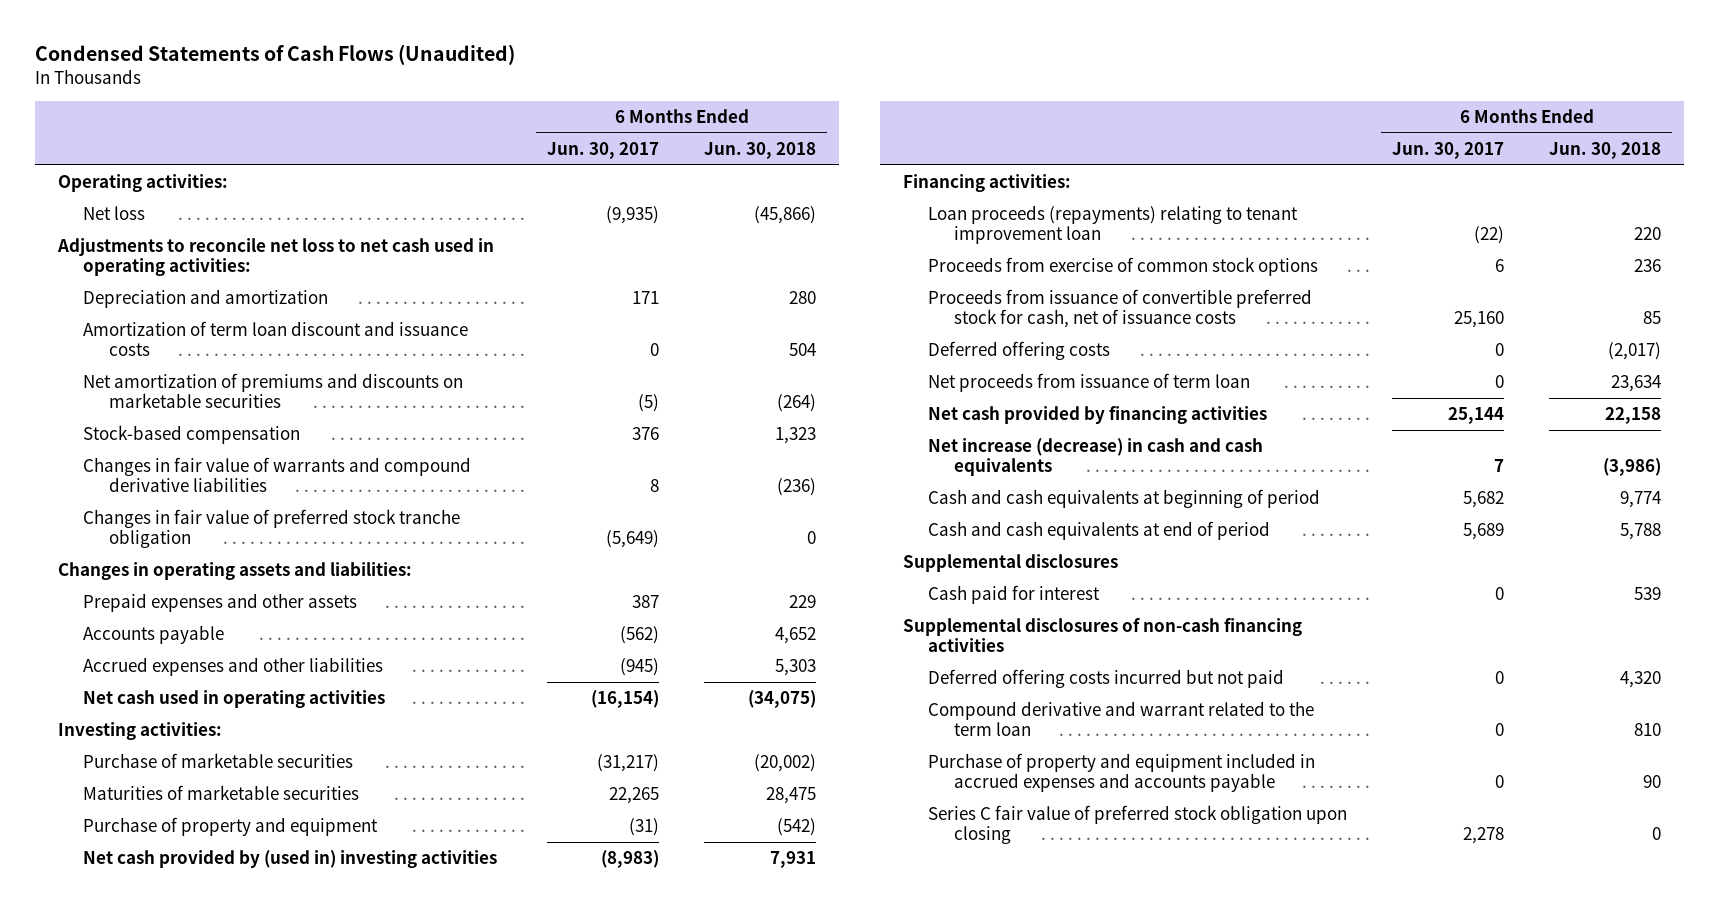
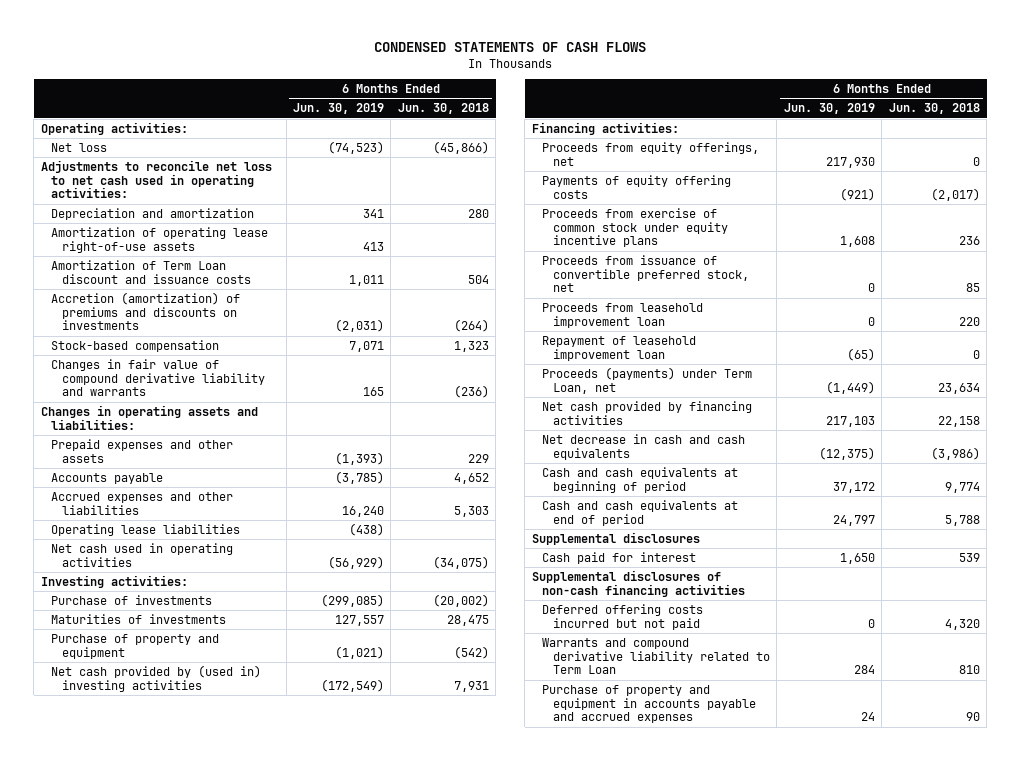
- Condensed Statements of Cash Flows (Unaudited)
+ CONDENSED STATEMENTS OF CASH FLOWS
- | 6 Months Ended Jun. 30, 2017 | 6 Months Ended Jun. 30, 2018
+ | 6 Months Ended Jun. 30, 2019 | 6 Months Ended Jun. 30, 2018
- Amortization of term loan discount and issuance costs | 0 | 504
- Net amortization of premiums and discounts on marketable securities | (5) | (264)
+ Amortization of operating lease right-of-use assets | 413 |
+ Amortization of Term Loan discount and issuance costs | 1,011 | 504
+ Accretion (amortization) of premiums and discounts on investments | (2,031) | (264)
- Changes in fair value of warrants and compound derivative liabilities | 8 | (236)
- Changes in fair value of preferred stock tranche obligation | (5,649) | 0
+ Changes in fair value of compound derivative liability and warrants | 165 | (236)
+ Operating lease liabilities | (438) |
- Purchase of marketable securities | (31,217) | (20,002)
- Maturities of marketable securities | 22,265 | 28,475
+ Purchase of investments | (299,085) | (20,002)
+ Maturities of investments | 127,557 | 28,475
- Loan proceeds (repayments) relating to tenant improvement loan | (22) | 220
- Proceeds from exercise of common stock options | 6 | 236
- Proceeds from issuance of convertible preferred stock for cash, net of issuance costs | 25,160 | 85
- Deferred offering costs | 0 | (2,017)
- Net proceeds from issuance of term loan | 0 | 23,634
+ Proceeds from equity offerings, net | 217,930 | 0
+ Payments of equity offering costs | (921) | (2,017)
+ Proceeds from exercise of common stock under equity incentive plans | 1,608 | 236
+ Proceeds from issuance of convertible preferred stock, net | 0 | 85
+ Proceeds from leasehold improvement loan | 0 | 220
+ Repayment of leasehold improvement loan | (65) | 0
+ Proceeds (payments) under Term Loan, net | (1,449) | 23,634
- Net increase (decrease) in cash and cash equivalents | 7 | (3,986)
+ Net decrease in cash and cash equivalents | (12,375) | (3,986)
- Compound derivative and warrant related to the term loan | 0 | 810
- Purchase of property and equipment included in accrued expenses and accounts payable | 0 | 90
- Series C fair value of preferred stock obligation upon closing | 2,278 | 0
+ Warrants and compound derivative liability related to Term Loan | 284 | 810
+ Purchase of property and equipment in accounts payable and accrued expenses | 24 | 90

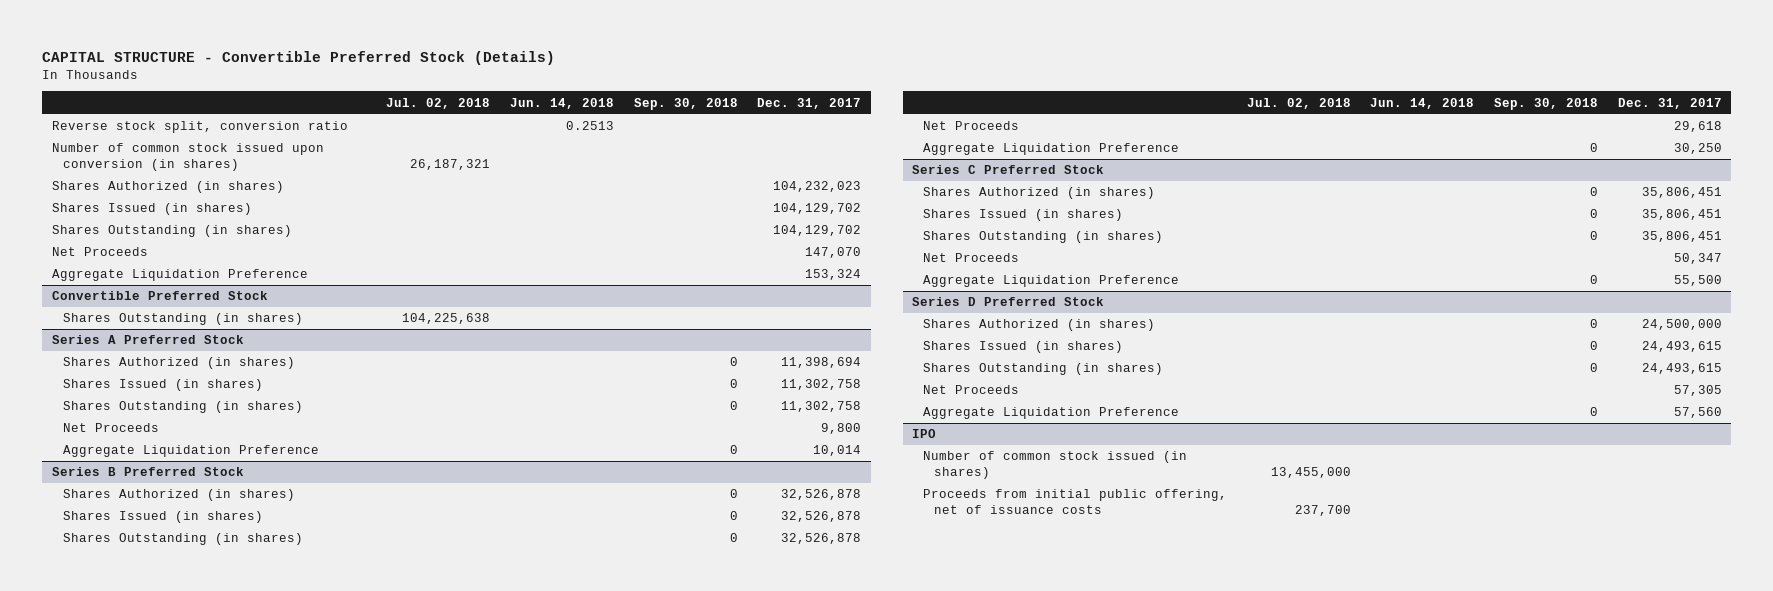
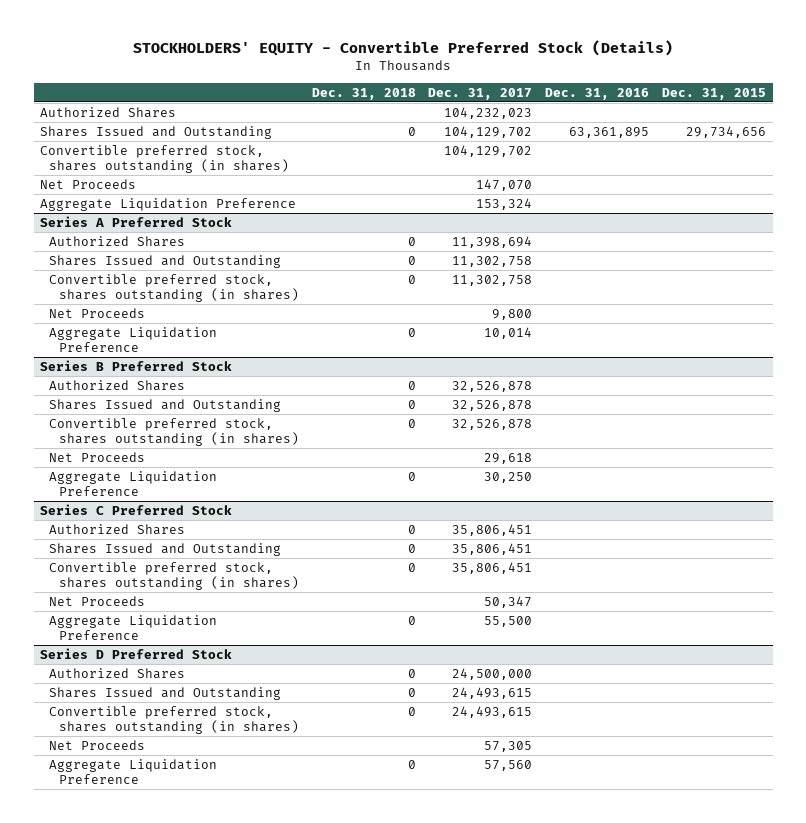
- CAPITAL STRUCTURE - Convertible Preferred Stock (Details)
+ STOCKHOLDERS' EQUITY - Convertible Preferred Stock (Details)
- | Jul. 02, 2018 | Jun. 14, 2018 | Sep. 30, 2018 | Dec. 31, 2017
+ | Dec. 31, 2018 | Dec. 31, 2017 | Dec. 31, 2016 | Dec. 31, 2015
- Reverse stock split, conversion ratio | | 0.2513 | |
- Number of common stock issued upon conversion (in shares) | 26,187,321 | | |
- Shares Authorized (in shares) | | | | 104,232,023
- Shares Issued (in shares) | | | | 104,129,702
- Shares Outstanding (in shares) | | | | 104,129,702
+ Authorized Shares | | 104,232,023 | |
+ Shares Issued and Outstanding | 0 | 104,129,702 | 63,361,895 | 29,734,656
+ Convertible preferred stock, shares outstanding (in shares) | | 104,129,702 | |
- Convertible Preferred Stock
- Shares Outstanding (in shares) | 104,225,638 | | |
@ Series A Preferred Stock
- Shares Authorized (in shares) | | | 0 | 11,398,694
- Shares Issued (in shares) | | | 0 | 11,302,758
- Shares Outstanding (in shares) | | | 0 | 11,302,758
+ Authorized Shares | 0 | 11,398,694 | |
+ Shares Issued and Outstanding | 0 | 11,302,758 | |
+ Convertible preferred stock, shares outstanding (in shares) | 0 | 11,302,758 | |
@ Series B Preferred Stock
- Shares Authorized (in shares) | | | 0 | 32,526,878
- Shares Issued (in shares) | | | 0 | 32,526,878
- Shares Outstanding (in shares) | | | 0 | 32,526,878
+ Authorized Shares | 0 | 32,526,878 | |
+ Shares Issued and Outstanding | 0 | 32,526,878 | |
+ Convertible preferred stock, shares outstanding (in shares) | 0 | 32,526,878 | |
@ Series C Preferred Stock
- Shares Authorized (in shares) | | | 0 | 35,806,451
- Shares Issued (in shares) | | | 0 | 35,806,451
- Shares Outstanding (in shares) | | | 0 | 35,806,451
+ Authorized Shares | 0 | 35,806,451 | |
+ Shares Issued and Outstanding | 0 | 35,806,451 | |
+ Convertible preferred stock, shares outstanding (in shares) | 0 | 35,806,451 | |
@ Series D Preferred Stock
- Shares Authorized (in shares) | | | 0 | 24,500,000
- Shares Issued (in shares) | | | 0 | 24,493,615
- Shares Outstanding (in shares) | | | 0 | 24,493,615
+ Authorized Shares | 0 | 24,500,000 | |
+ Shares Issued and Outstanding | 0 | 24,493,615 | |
+ Convertible preferred stock, shares outstanding (in shares) | 0 | 24,493,615 | |
- IPO
- Number of common stock issued (in shares) | 13,455,000 | | |
- Proceeds from initial public offering, net of issuance costs | 237,700 | | |

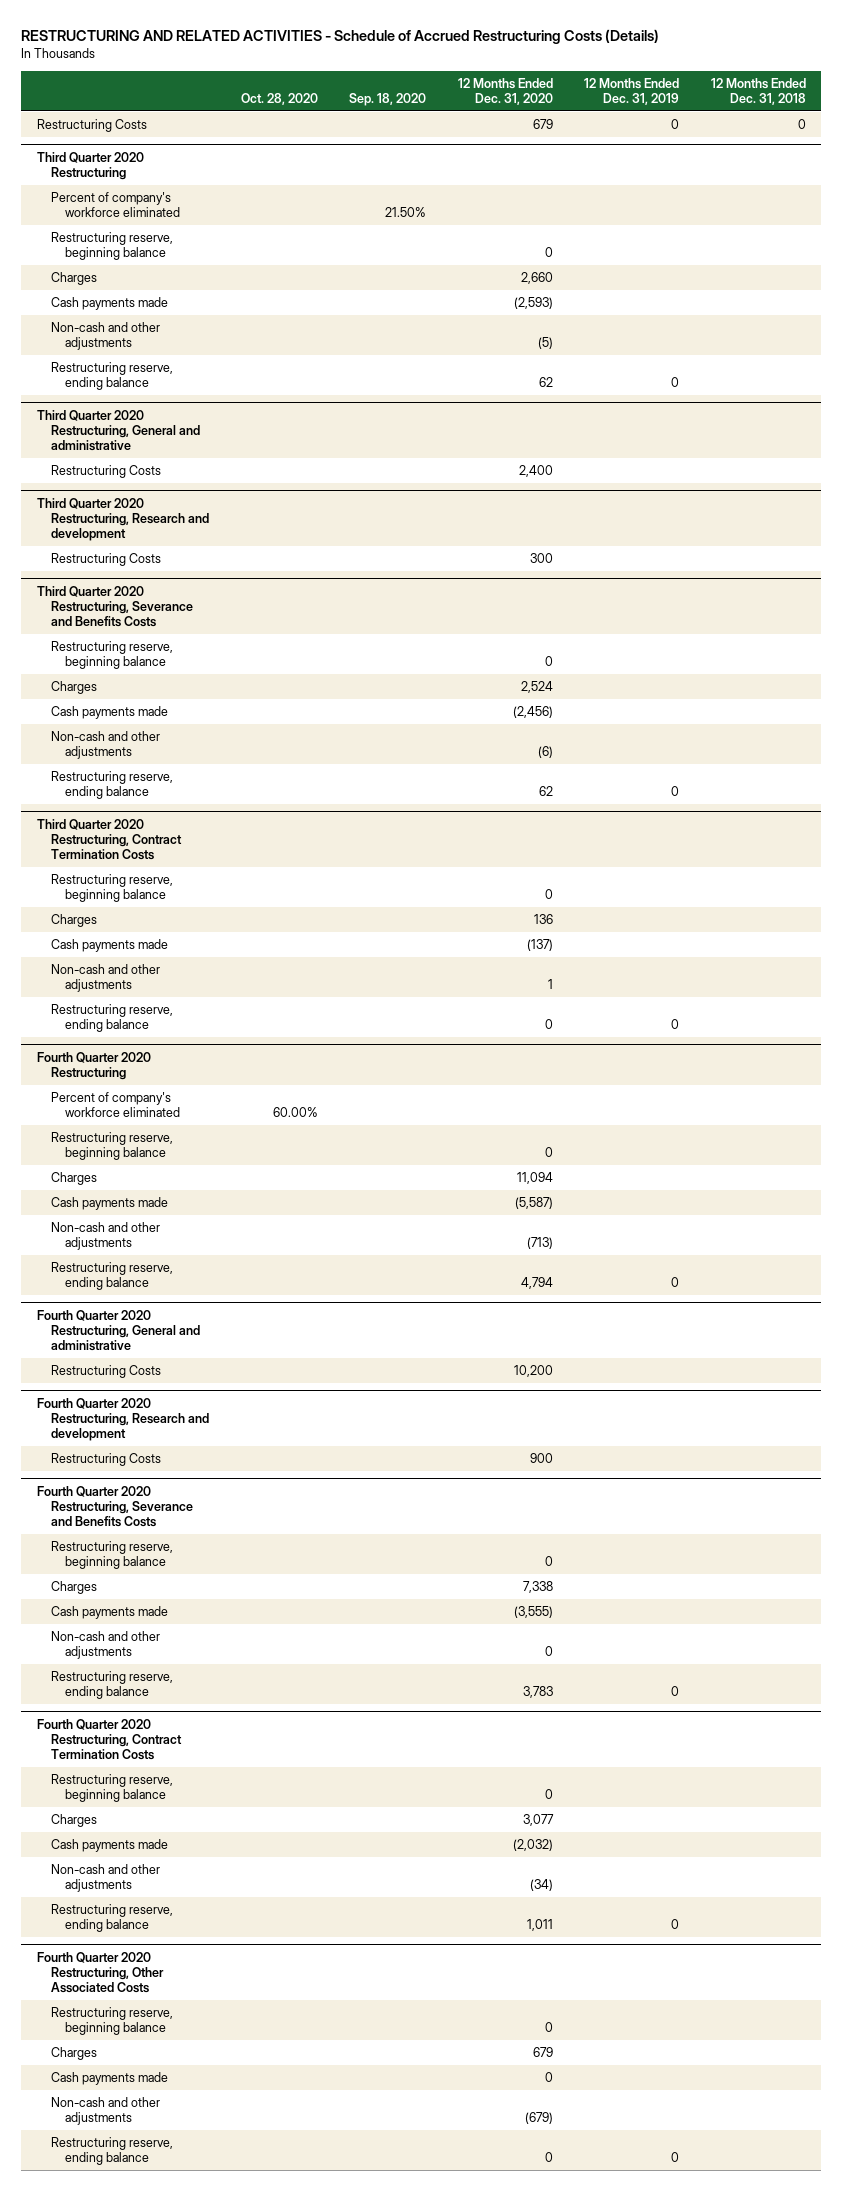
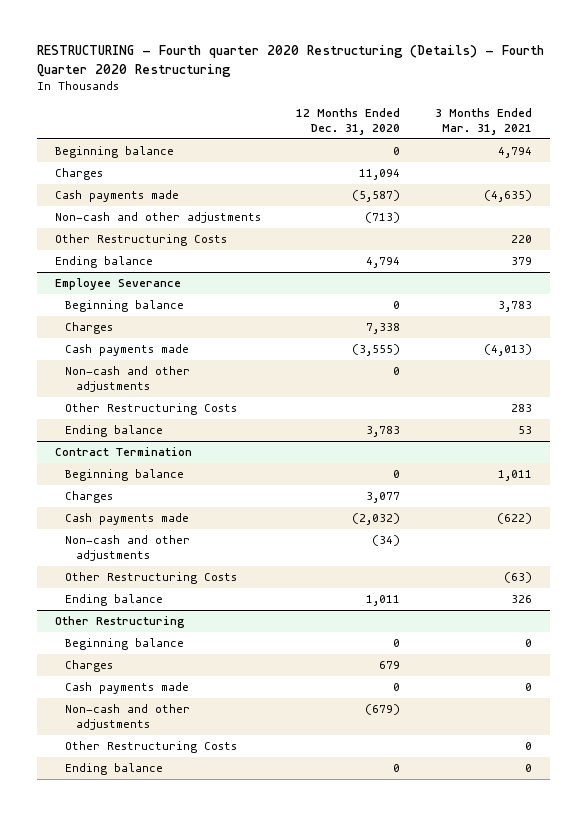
- RESTRUCTURING AND RELATED ACTIVITIES - Schedule of Accrued Restructuring Costs (Details)
+ RESTRUCTURING - Fourth quarter 2020 Restructuring (Details) - Fourth Quarter 2020 Restructuring
- | Oct. 28, 2020 | Sep. 18, 2020 | 12 Months Ended Dec. 31, 2020 | 12 Months Ended Dec. 31, 2019 | 12 Months Ended Dec. 31, 2018
+ | 12 Months Ended Dec. 31, 2020 | 3 Months Ended Mar. 31, 2021
- Restructuring Costs | | | 679 | 0 | 0
- Third Quarter 2020 Restructuring
- Percent of company's workforce eliminated | | 21.50% | | |
- Restructuring reserve, beginning balance | | | 0 | |
- Charges | | | 2,660 | |
- Cash payments made | | | (2,593) | |
- Non-cash and other adjustments | | | (5) | |
- Restructuring reserve, ending balance | | | 62 | 0 |
- Third Quarter 2020 Restructuring, General and administrative
- Restructuring Costs | | | 2,400 | |
- Third Quarter 2020 Restructuring, Research and development
- Restructuring Costs | | | 300 | |
- Third Quarter 2020 Restructuring, Severance and Benefits Costs
- Restructuring reserve, beginning balance | | | 0 | |
- Charges | | | 2,524 | |
- Cash payments made | | | (2,456) | |
- Non-cash and other adjustments | | | (6) | |
- Restructuring reserve, ending balance | | | 62 | 0 |
- Third Quarter 2020 Restructuring, Contract Termination Costs
- Restructuring reserve, beginning balance | | | 0 | |
- Charges | | | 136 | |
- Cash payments made | | | (137) | |
- Non-cash and other adjustments | | | 1 | |
- Restructuring reserve, ending balance | | | 0 | 0 |
- Fourth Quarter 2020 Restructuring
- Percent of company's workforce eliminated | 60.00% | | | |
- Restructuring reserve, beginning balance | | | 0 | |
+ Beginning balance | 0 | 4,794
- Restructuring reserve, ending balance | | | 4,794 | 0 |
- Fourth Quarter 2020 Restructuring, General and administrative
- Restructuring Costs | | | 10,200 | |
- Fourth Quarter 2020 Restructuring, Research and development
- Restructuring Costs | | | 900 | |
- Fourth Quarter 2020 Restructuring, Severance and Benefits Costs
- Restructuring reserve, beginning balance | | | 0 | |
+ Other Restructuring Costs | | 220
+ Ending balance | 4,794 | 379
+ Employee Severance
+ Beginning balance | 0 | 3,783
- Restructuring reserve, ending balance | | | 3,783 | 0 |
- Fourth Quarter 2020 Restructuring, Contract Termination Costs
- Restructuring reserve, beginning balance | | | 0 | |
+ Other Restructuring Costs | | 283
+ Ending balance | 3,783 | 53
+ Contract Termination
+ Beginning balance | 0 | 1,011
- Restructuring reserve, ending balance | | | 1,011 | 0 |
- Fourth Quarter 2020 Restructuring, Other Associated Costs
- Restructuring reserve, beginning balance | | | 0 | |
+ Other Restructuring Costs | | (63)
+ Ending balance | 1,011 | 326
+ Other Restructuring
+ Beginning balance | 0 | 0
- Restructuring reserve, ending balance | | | 0 | 0 |
+ Other Restructuring Costs | | 0
+ Ending balance | 0 | 0

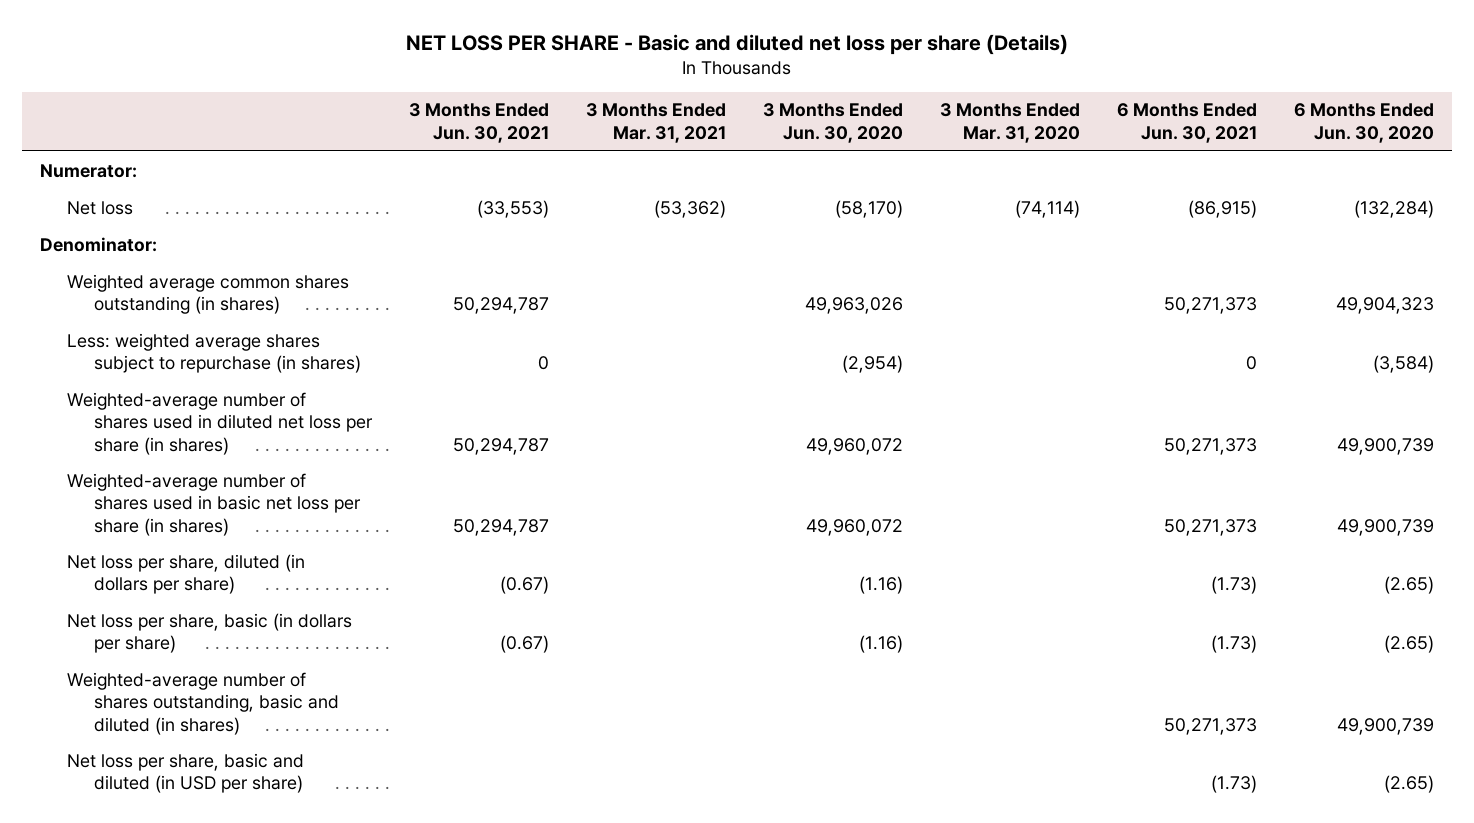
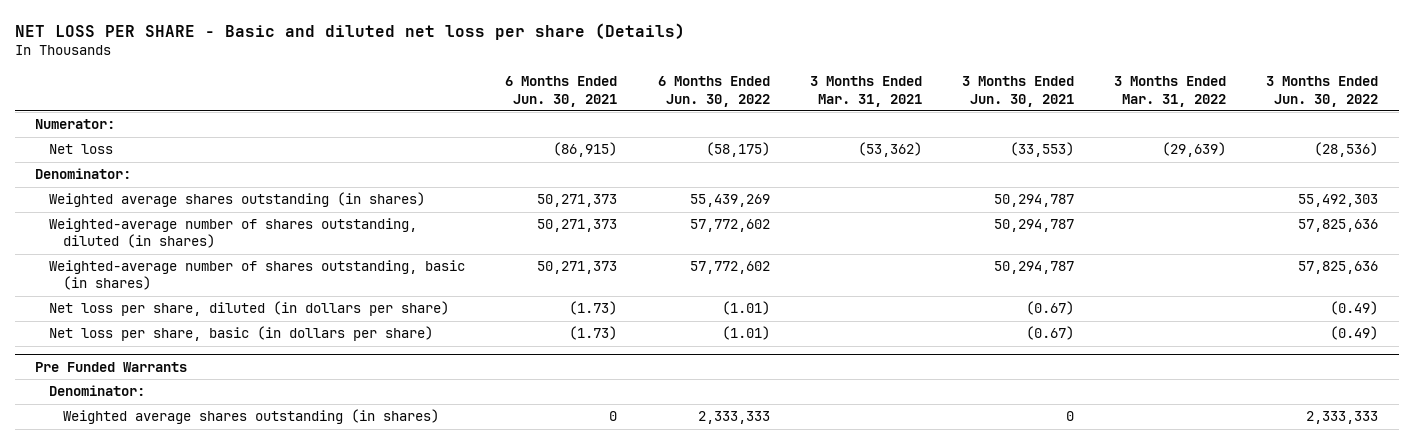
- | 3 Months Ended Jun. 30, 2021 | 3 Months Ended Mar. 31, 2021 | 3 Months Ended Jun. 30, 2020 | 3 Months Ended Mar. 31, 2020 | 6 Months Ended Jun. 30, 2021 | 6 Months Ended Jun. 30, 2020
+ | 6 Months Ended Jun. 30, 2021 | 6 Months Ended Jun. 30, 2022 | 3 Months Ended Mar. 31, 2021 | 3 Months Ended Jun. 30, 2021 | 3 Months Ended Mar. 31, 2022 | 3 Months Ended Jun. 30, 2022
- Weighted average common shares outstanding (in shares) | 50,294,787 | | 49,963,026 | | 50,271,373 | 49,904,323
- Less: weighted average shares subject to repurchase (in shares) | 0 | | (2,954) | | 0 | (3,584)
- Weighted-average number of shares used in diluted net loss per share (in shares) | 50,294,787 | | 49,960,072 | | 50,271,373 | 49,900,739
- Weighted-average number of shares used in basic net loss per share (in shares) | 50,294,787 | | 49,960,072 | | 50,271,373 | 49,900,739
+ Weighted average shares outstanding (in shares) | 50,271,373 | 55,439,269 | | 50,294,787 | | 55,492,303
+ Weighted-average number of shares outstanding, diluted (in shares) | 50,271,373 | 57,772,602 | | 50,294,787 | | 57,825,636
+ Weighted-average number of shares outstanding, basic (in shares) | 50,271,373 | 57,772,602 | | 50,294,787 | | 57,825,636
- Weighted-average number of shares outstanding, basic and diluted (in shares) | | | | | 50,271,373 | 49,900,739
- Net loss per share, basic and diluted (in USD per share) | | | | | (1.73) | (2.65)
+ Pre Funded Warrants
+ Denominator:
+ Weighted average shares outstanding (in shares) | 0 | 2,333,333 | | 0 | | 2,333,333

